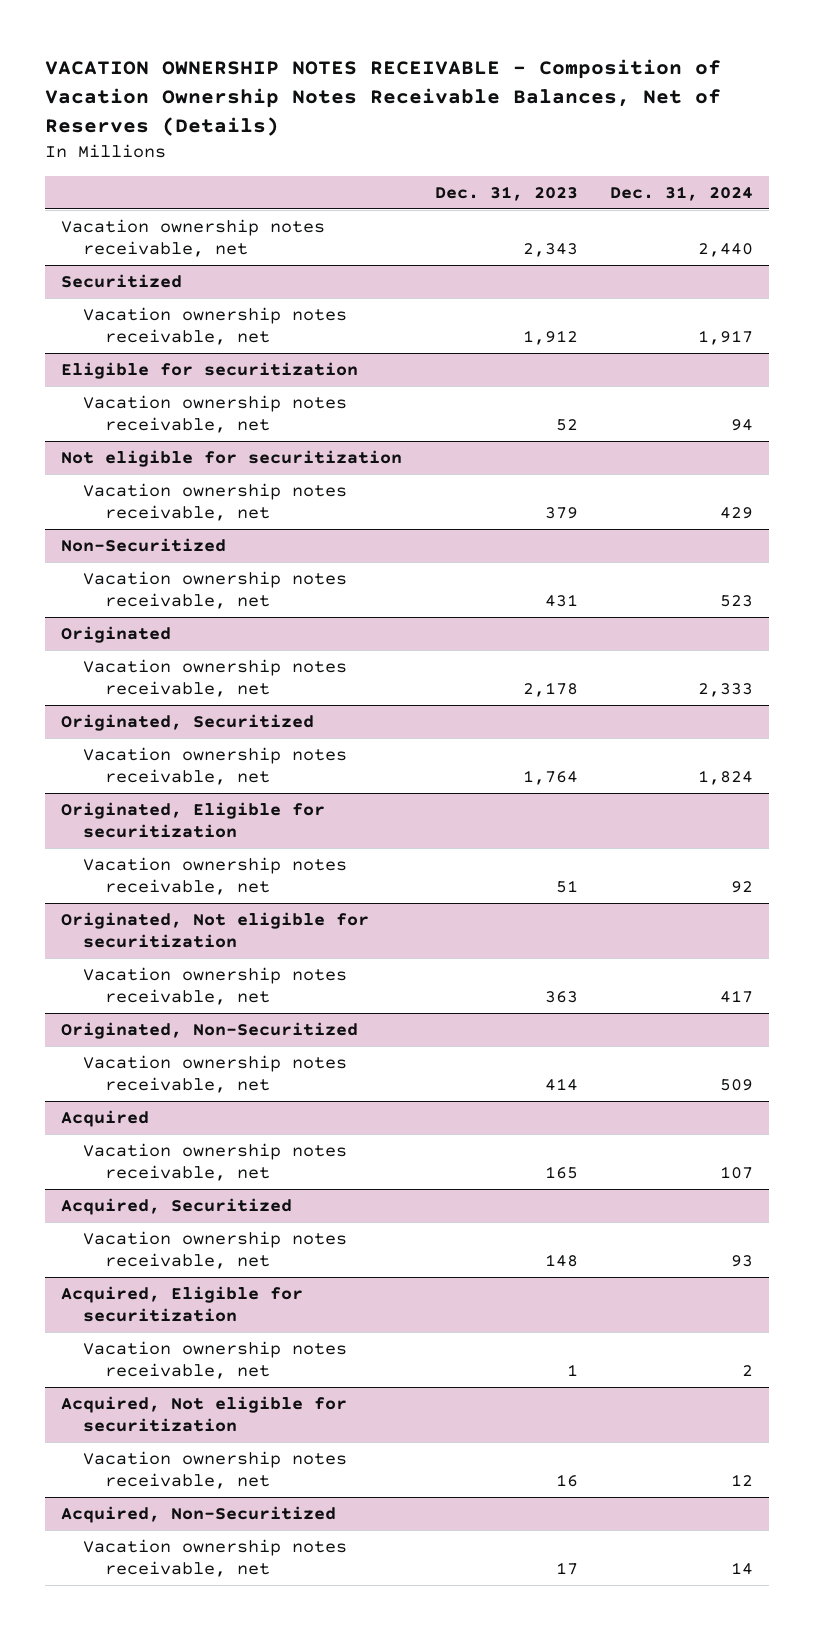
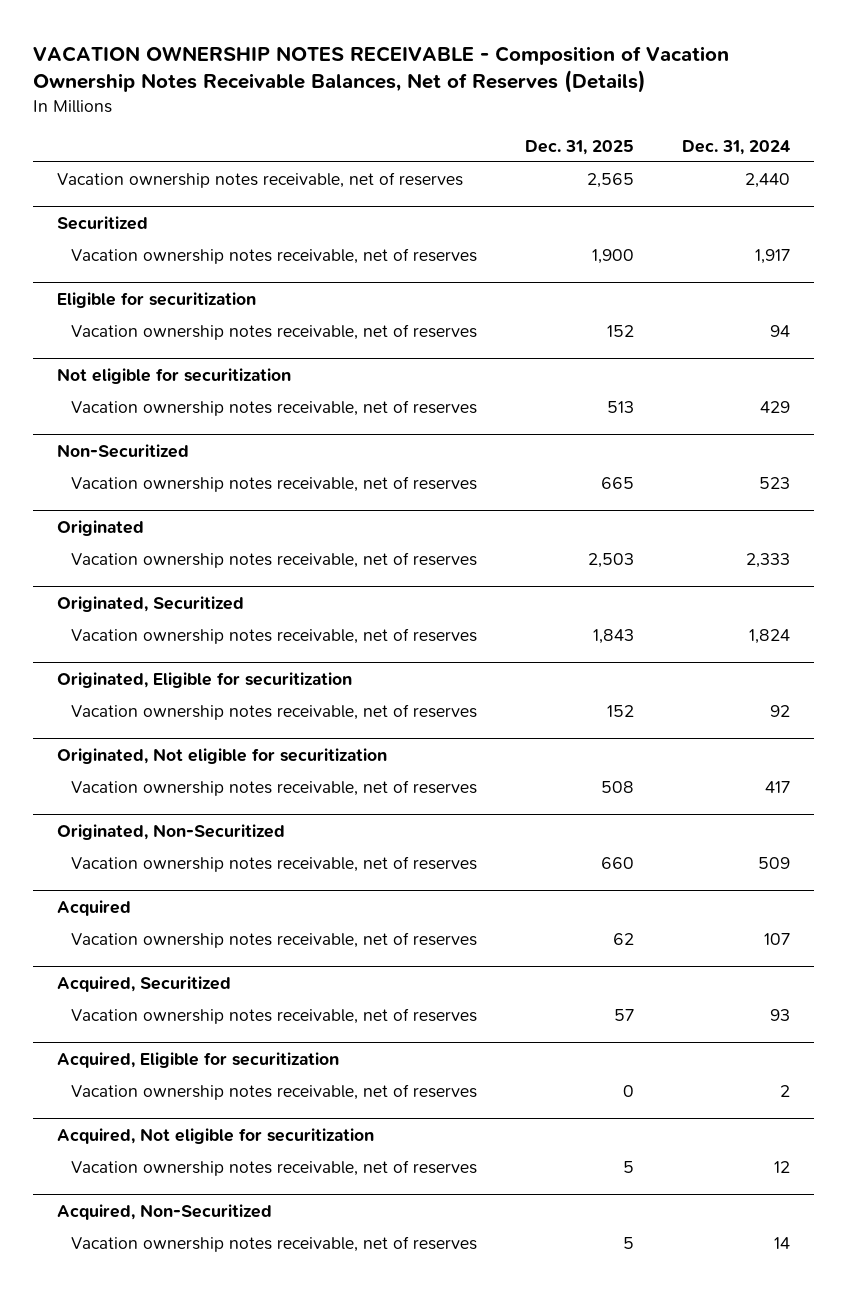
- | Dec. 31, 2023 | Dec. 31, 2024
+ | Dec. 31, 2025 | Dec. 31, 2024
- Vacation ownership notes receivable, net | 2,343 | 2,440
+ Vacation ownership notes receivable, net of reserves | 2,565 | 2,440
@ Securitized
- Vacation ownership notes receivable, net | 1,912 | 1,917
+ Vacation ownership notes receivable, net of reserves | 1,900 | 1,917
@ Eligible for securitization
- Vacation ownership notes receivable, net | 52 | 94
+ Vacation ownership notes receivable, net of reserves | 152 | 94
@ Not eligible for securitization
- Vacation ownership notes receivable, net | 379 | 429
+ Vacation ownership notes receivable, net of reserves | 513 | 429
@ Non-Securitized
- Vacation ownership notes receivable, net | 431 | 523
+ Vacation ownership notes receivable, net of reserves | 665 | 523
@ Originated
- Vacation ownership notes receivable, net | 2,178 | 2,333
+ Vacation ownership notes receivable, net of reserves | 2,503 | 2,333
@ Originated, Securitized
- Vacation ownership notes receivable, net | 1,764 | 1,824
+ Vacation ownership notes receivable, net of reserves | 1,843 | 1,824
@ Originated, Eligible for securitization
- Vacation ownership notes receivable, net | 51 | 92
+ Vacation ownership notes receivable, net of reserves | 152 | 92
@ Originated, Not eligible for securitization
- Vacation ownership notes receivable, net | 363 | 417
+ Vacation ownership notes receivable, net of reserves | 508 | 417
@ Originated, Non-Securitized
- Vacation ownership notes receivable, net | 414 | 509
+ Vacation ownership notes receivable, net of reserves | 660 | 509
@ Acquired
- Vacation ownership notes receivable, net | 165 | 107
+ Vacation ownership notes receivable, net of reserves | 62 | 107
@ Acquired, Securitized
- Vacation ownership notes receivable, net | 148 | 93
+ Vacation ownership notes receivable, net of reserves | 57 | 93
@ Acquired, Eligible for securitization
- Vacation ownership notes receivable, net | 1 | 2
+ Vacation ownership notes receivable, net of reserves | 0 | 2
@ Acquired, Not eligible for securitization
- Vacation ownership notes receivable, net | 16 | 12
+ Vacation ownership notes receivable, net of reserves | 5 | 12
@ Acquired, Non-Securitized
- Vacation ownership notes receivable, net | 17 | 14
+ Vacation ownership notes receivable, net of reserves | 5 | 14

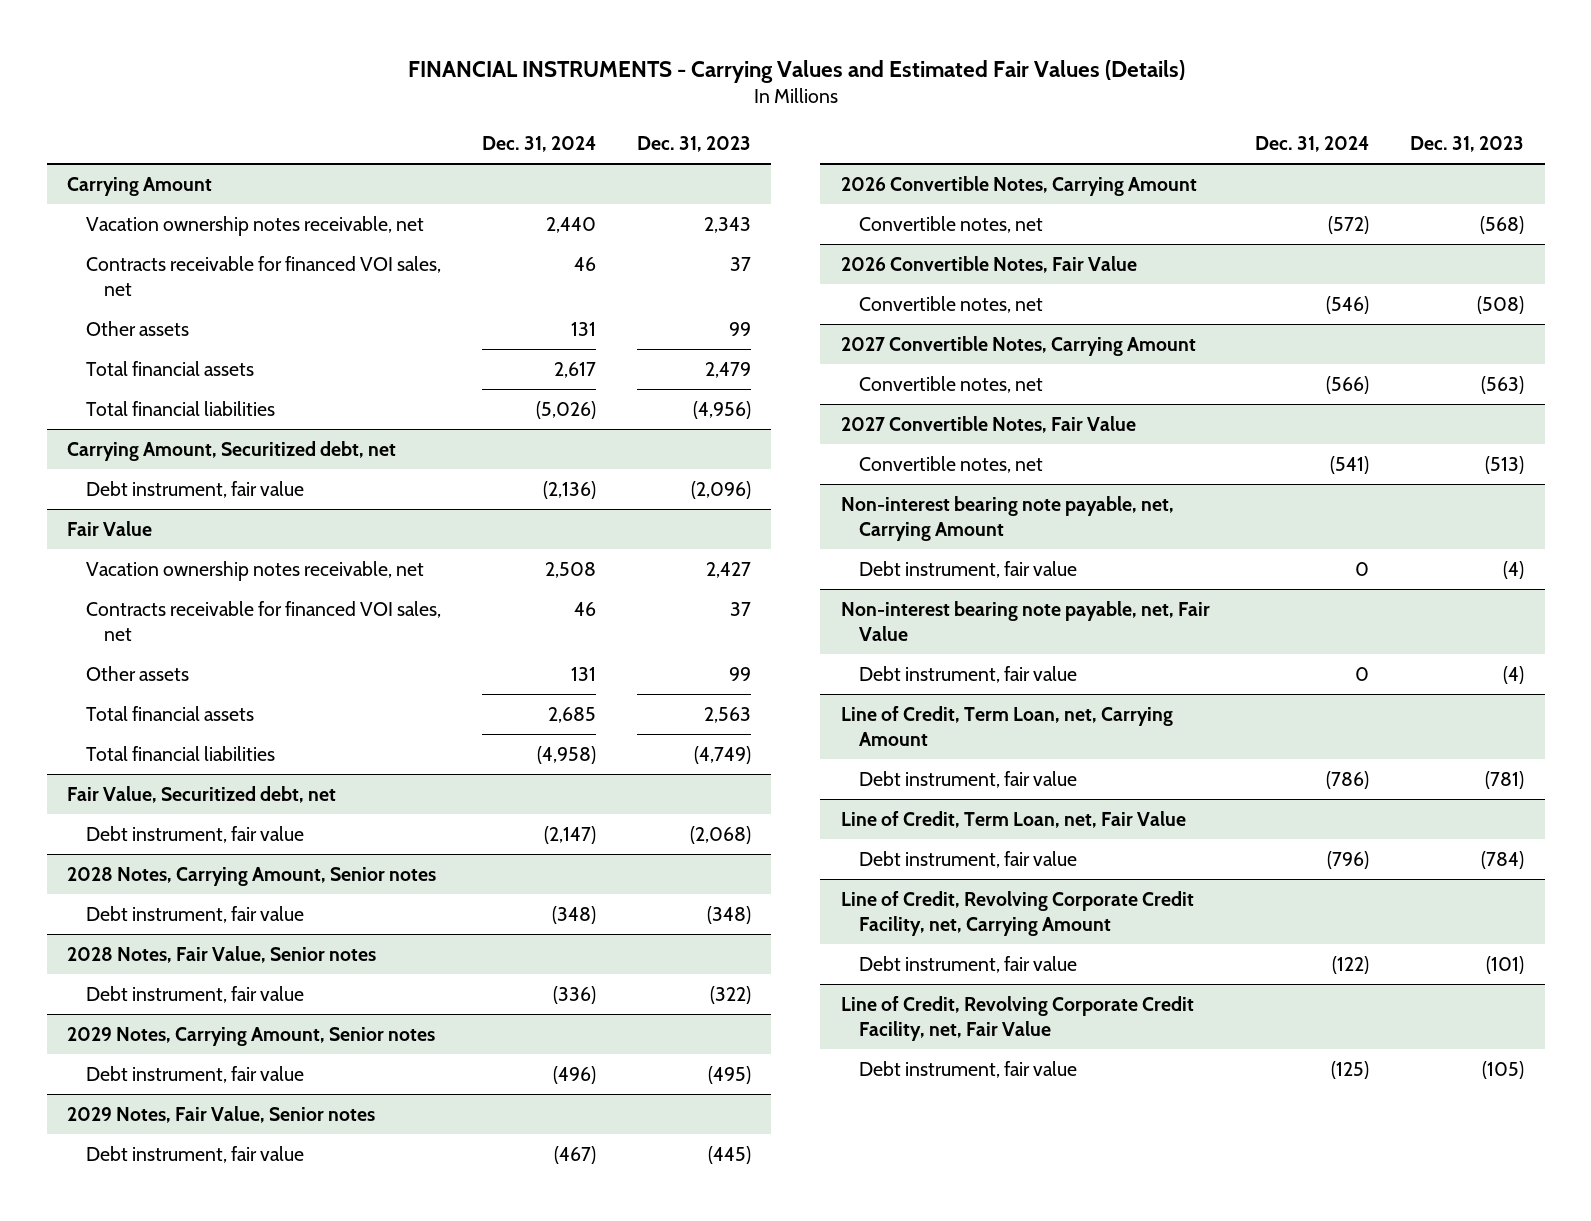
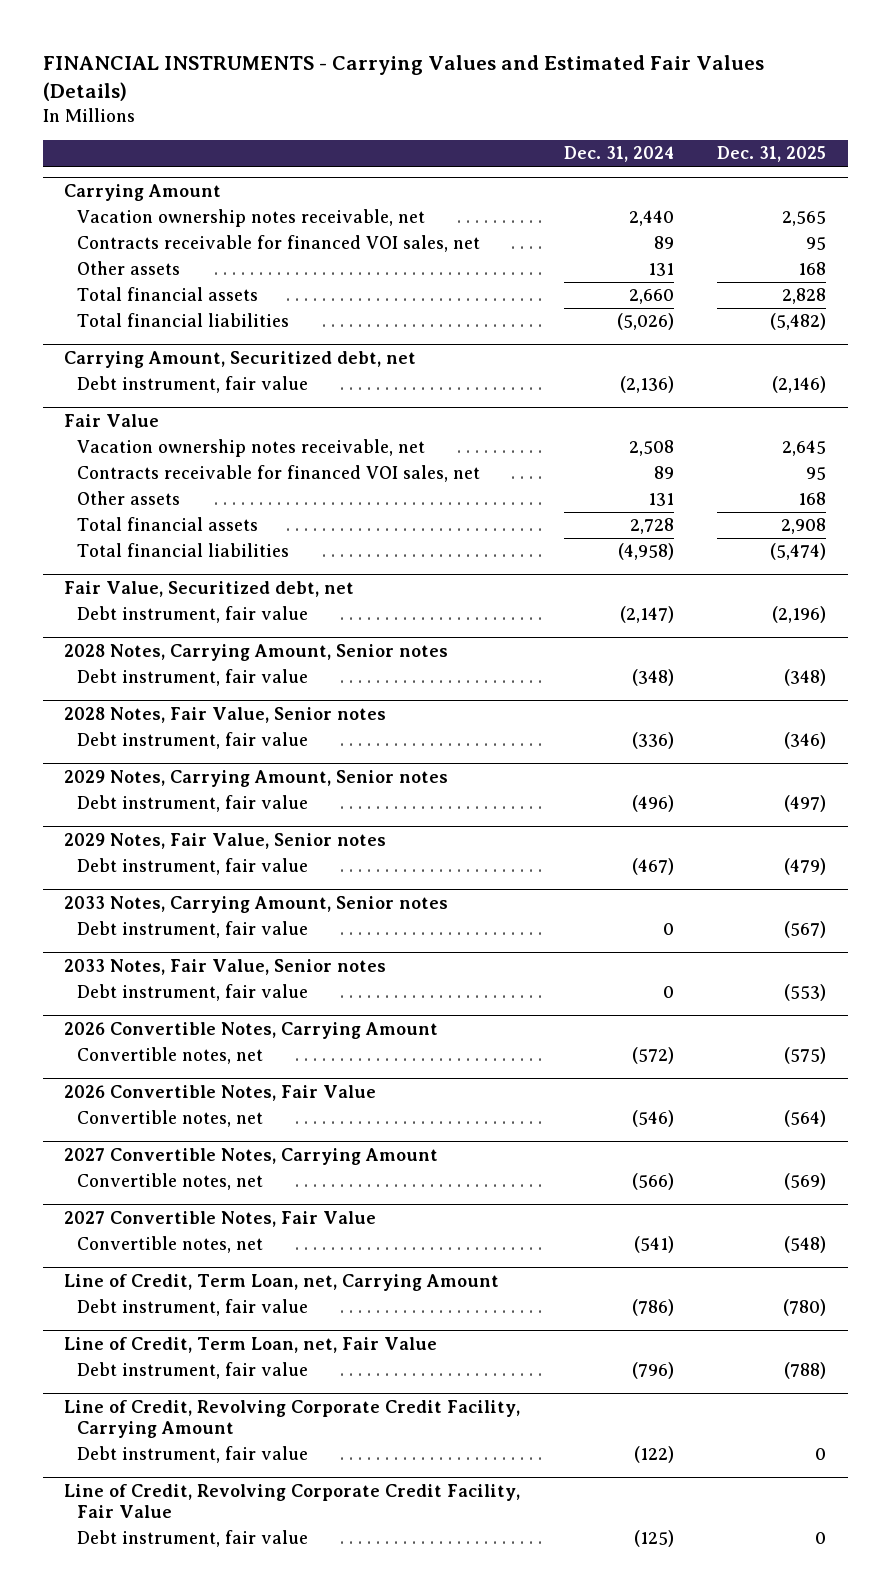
- | Dec. 31, 2024 | Dec. 31, 2023
+ | Dec. 31, 2024 | Dec. 31, 2025
@ Carrying Amount
- Contracts receivable for financed VOI sales, net | 46 | 37
+ Contracts receivable for financed VOI sales, net | 89 | 95
- Total financial assets | 2,617 | 2,479
+ Total financial assets | 2,660 | 2,828
@ Fair Value
- Contracts receivable for financed VOI sales, net | 46 | 37
+ Contracts receivable for financed VOI sales, net | 89 | 95
- Total financial assets | 2,685 | 2,563
+ Total financial assets | 2,728 | 2,908
+ 2033 Notes, Carrying Amount, Senior notes
+ Debt instrument, fair value | 0 | (567)
+ 2033 Notes, Fair Value, Senior notes
+ Debt instrument, fair value | 0 | (553)
- Non-interest bearing note payable, net, Carrying Amount
- Debt instrument, fair value | 0 | (4)
- Non-interest bearing note payable, net, Fair Value
- Debt instrument, fair value | 0 | (4)
- Line of Credit, Revolving Corporate Credit Facility, net, Carrying Amount
+ Line of Credit, Revolving Corporate Credit Facility, Carrying Amount
- Line of Credit, Revolving Corporate Credit Facility, net, Fair Value
+ Line of Credit, Revolving Corporate Credit Facility, Fair Value

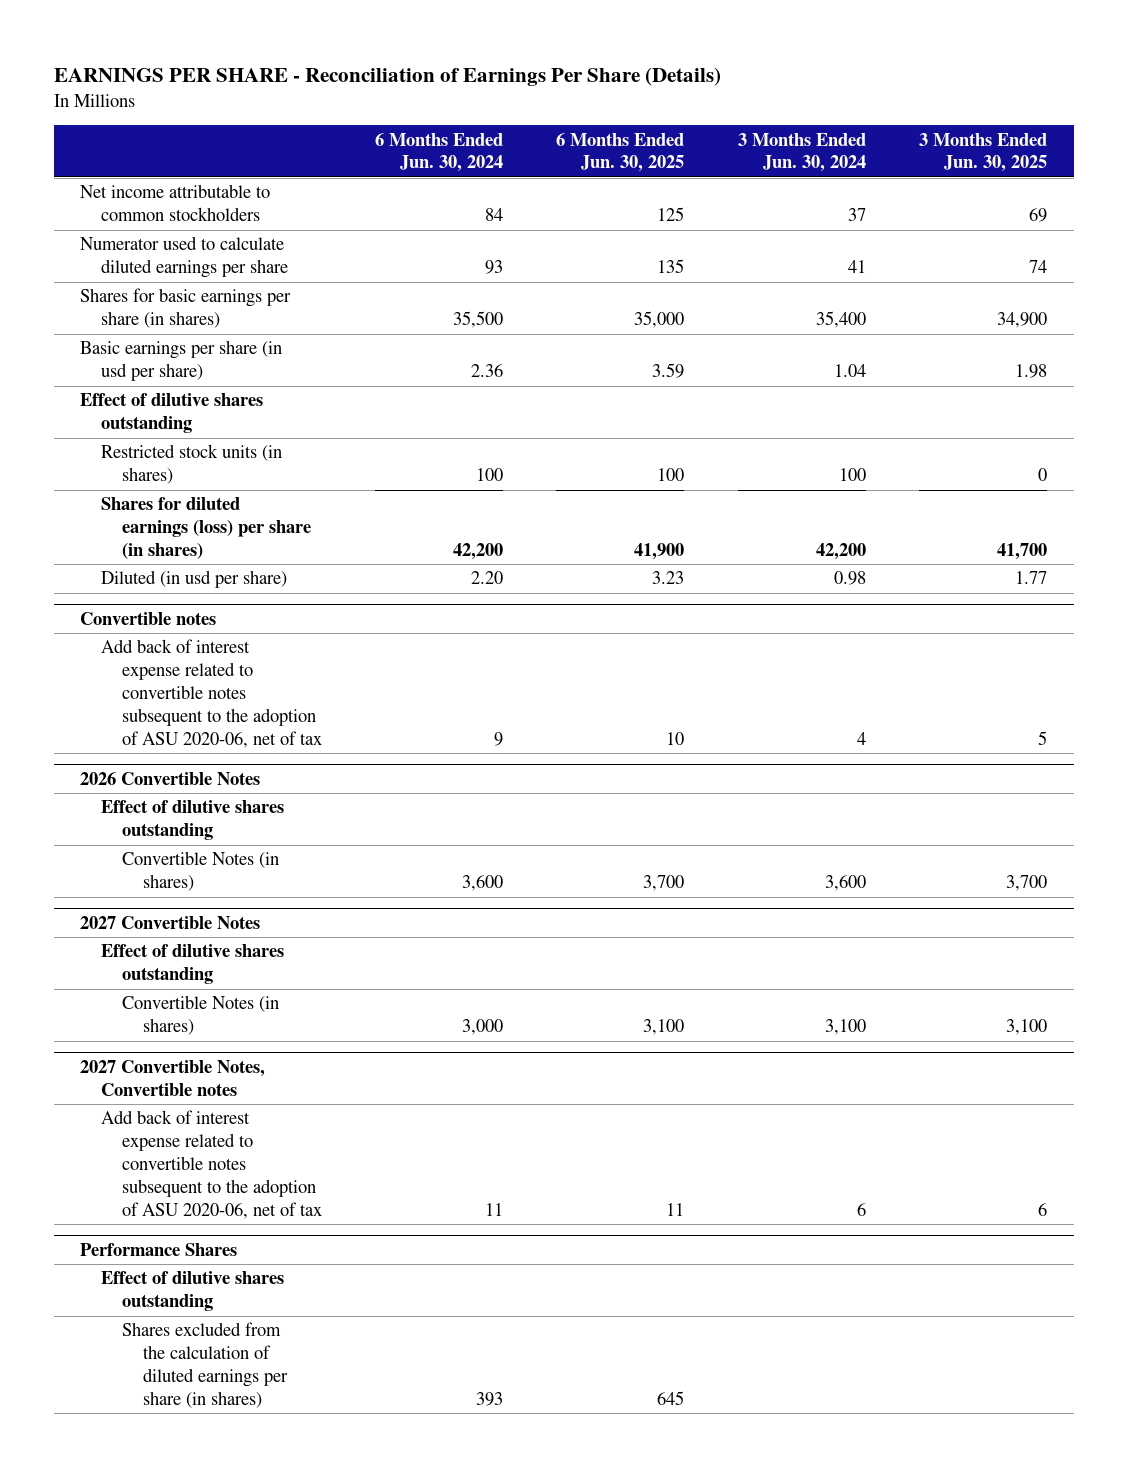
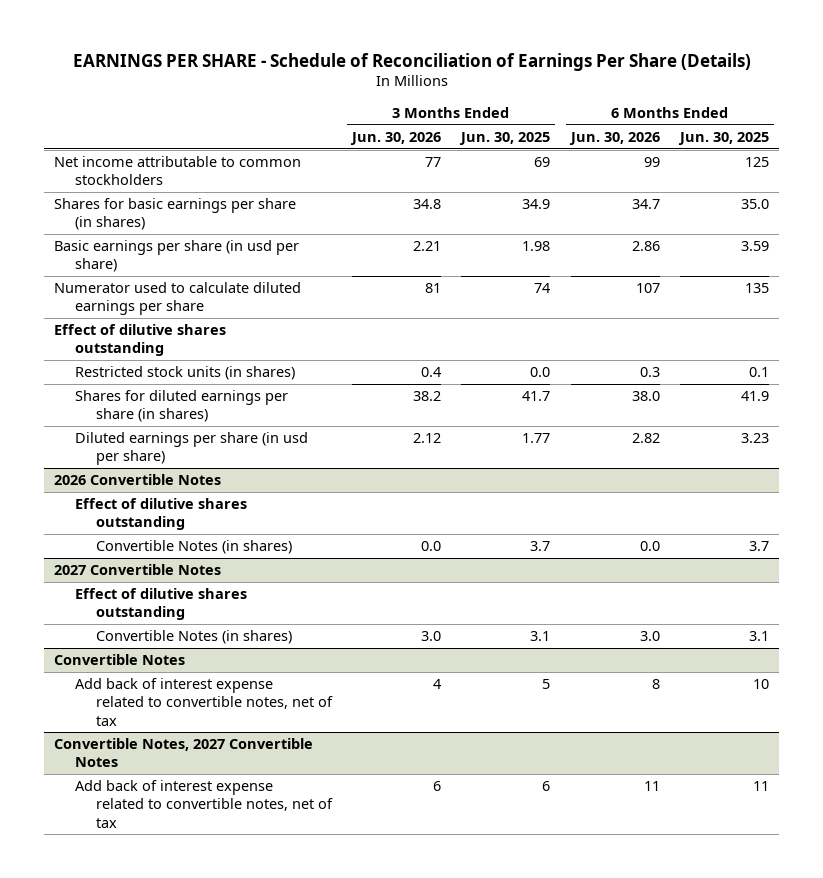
- EARNINGS PER SHARE - Reconciliation of Earnings Per Share (Details)
+ EARNINGS PER SHARE - Schedule of Reconciliation of Earnings Per Share (Details)
- | 6 Months Ended Jun. 30, 2024 | 6 Months Ended Jun. 30, 2025 | 3 Months Ended Jun. 30, 2024 | 3 Months Ended Jun. 30, 2025
+ | 3 Months Ended Jun. 30, 2026 | 3 Months Ended Jun. 30, 2025 | 6 Months Ended Jun. 30, 2026 | 6 Months Ended Jun. 30, 2025
- Shares for basic earnings per share (in shares) | 35,500 | 35,000 | 35,400 | 34,900
+ Shares for basic earnings per share (in shares) | 34.8 | 34.9 | 34.7 | 35.0
moved down: Numerator used to calculate diluted earnings per share | 81 | 74 | 107 | 135
- Restricted stock units (in shares) | 100 | 100 | 100 | 0
- Shares for diluted earnings (loss) per share (in shares) | 42,200 | 41,900 | 42,200 | 41,700
- Diluted (in usd per share) | 2.20 | 3.23 | 0.98 | 1.77
- Convertible notes
- Add back of interest expense related to convertible notes subsequent to the adoption of ASU 2020-06, net of tax | 9 | 10 | 4 | 5
+ Restricted stock units (in shares) | 0.4 | 0.0 | 0.3 | 0.1
+ Shares for diluted earnings per share (in shares) | 38.2 | 41.7 | 38.0 | 41.9
+ Diluted earnings per share (in usd per share) | 2.12 | 1.77 | 2.82 | 3.23
@ 2026 Convertible Notes
- Convertible Notes (in shares) | 3,600 | 3,700 | 3,600 | 3,700
+ Convertible Notes (in shares) | 0.0 | 3.7 | 0.0 | 3.7
@ 2027 Convertible Notes
- Convertible Notes (in shares) | 3,000 | 3,100 | 3,100 | 3,100
- 2027 Convertible Notes, Convertible notes
- Add back of interest expense related to convertible notes subsequent to the adoption of ASU 2020-06, net of tax | 11 | 11 | 6 | 6
- Performance Shares
- Effect of dilutive shares outstanding
- Shares excluded from the calculation of diluted earnings per share (in shares) | 393 | 645 | |
@ 2027 Convertible Notes
+ Convertible Notes (in shares) | 3.0 | 3.1 | 3.0 | 3.1
+ Convertible Notes
+ Add back of interest expense related to convertible notes, net of tax | 4 | 5 | 8 | 10
+ Convertible Notes, 2027 Convertible Notes
+ Add back of interest expense related to convertible notes, net of tax | 6 | 6 | 11 | 11

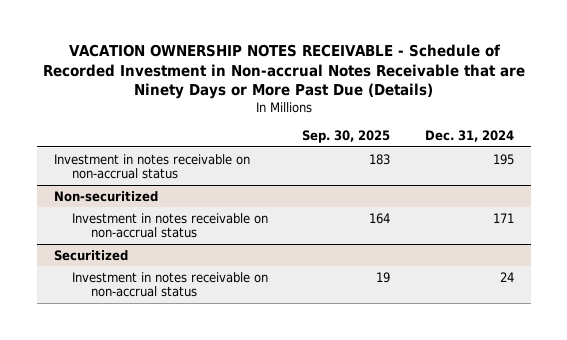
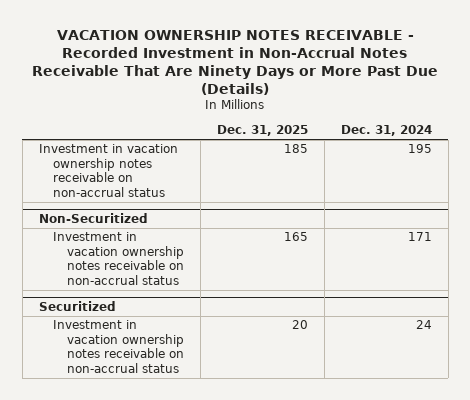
- VACATION OWNERSHIP NOTES RECEIVABLE - Schedule of Recorded Investment in Non-accrual Notes Receivable that are Ninety Days or More Past Due (Details)
+ VACATION OWNERSHIP NOTES RECEIVABLE - Recorded Investment in Non-Accrual Notes Receivable That Are Ninety Days or More Past Due (Details)
- | Sep. 30, 2025 | Dec. 31, 2024
+ | Dec. 31, 2025 | Dec. 31, 2024
- Investment in notes receivable on non-accrual status | 183 | 195
- Non-securitized
- Investment in notes receivable on non-accrual status | 164 | 171
+ Investment in vacation ownership notes receivable on non-accrual status | 185 | 195
+ Non-Securitized
+ Investment in vacation ownership notes receivable on non-accrual status | 165 | 171
@ Securitized
- Investment in notes receivable on non-accrual status | 19 | 24
+ Investment in vacation ownership notes receivable on non-accrual status | 20 | 24

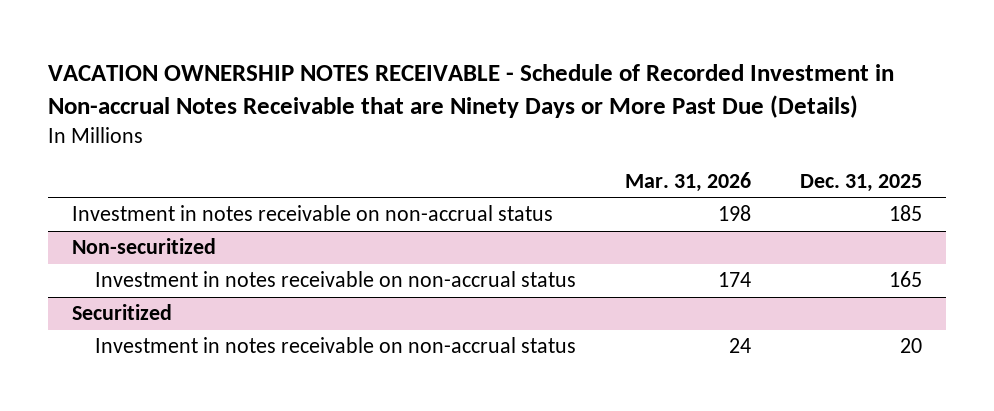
- VACATION OWNERSHIP NOTES RECEIVABLE - Recorded Investment in Non-Accrual Notes Receivable That Are Ninety Days or More Past Due (Details)
+ VACATION OWNERSHIP NOTES RECEIVABLE - Schedule of Recorded Investment in Non-accrual Notes Receivable that are Ninety Days or More Past Due (Details)
- | Dec. 31, 2025 | Dec. 31, 2024
+ | Mar. 31, 2026 | Dec. 31, 2025
- Investment in vacation ownership notes receivable on non-accrual status | 185 | 195
- Non-Securitized
- Investment in vacation ownership notes receivable on non-accrual status | 165 | 171
+ Investment in notes receivable on non-accrual status | 198 | 185
+ Non-securitized
+ Investment in notes receivable on non-accrual status | 174 | 165
@ Securitized
- Investment in vacation ownership notes receivable on non-accrual status | 20 | 24
+ Investment in notes receivable on non-accrual status | 24 | 20

